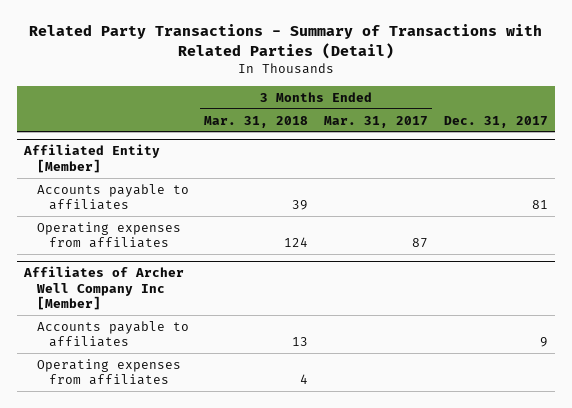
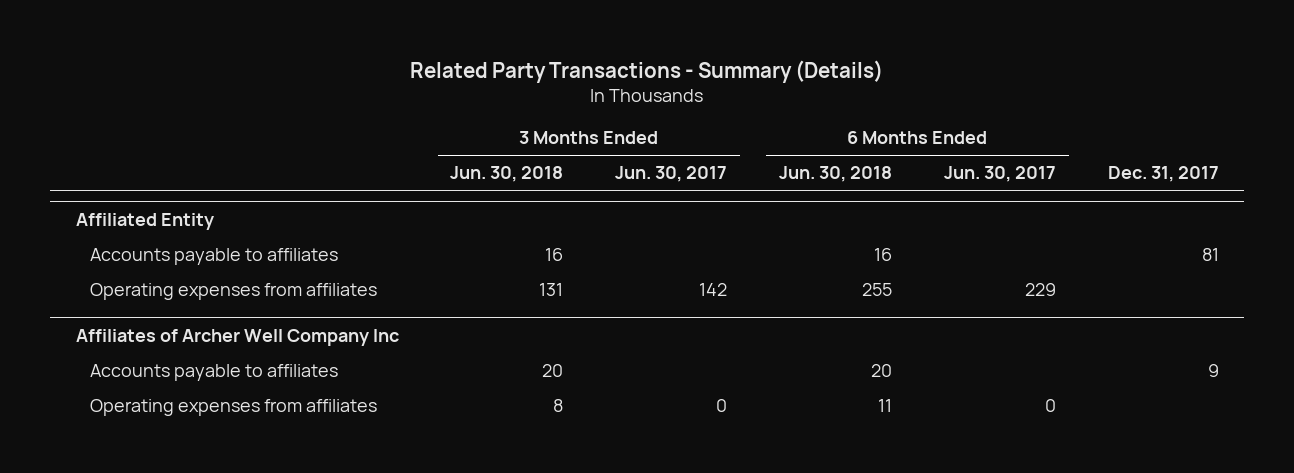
- Related Party Transactions - Summary of Transactions with Related Parties (Detail)
+ Related Party Transactions - Summary (Details)
- | 3 Months Ended Mar. 31, 2018 | 3 Months Ended Mar. 31, 2017 | Dec. 31, 2017
+ | 3 Months Ended Jun. 30, 2018 | 3 Months Ended Jun. 30, 2017 | 6 Months Ended Jun. 30, 2018 | 6 Months Ended Jun. 30, 2017 | Dec. 31, 2017
- Affiliated Entity [Member]
+ Affiliated Entity
- Affiliates of Archer Well Company Inc [Member]
+ Affiliates of Archer Well Company Inc

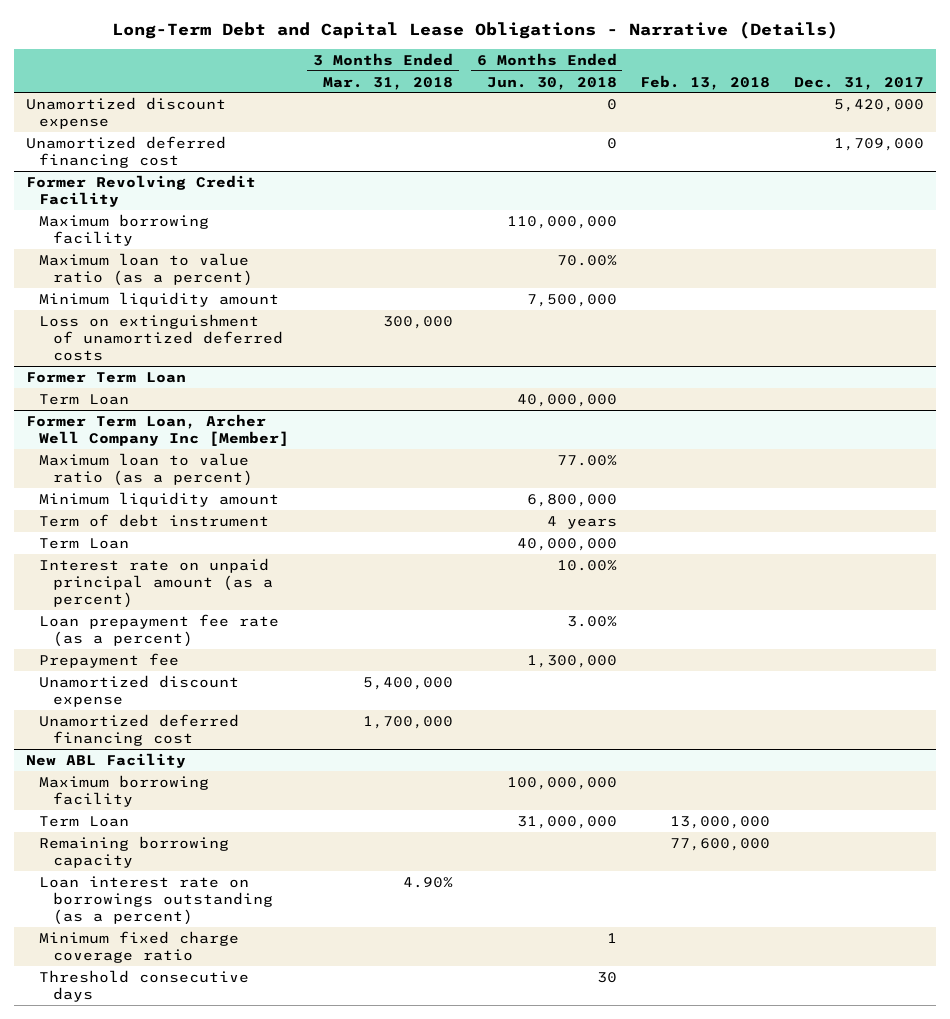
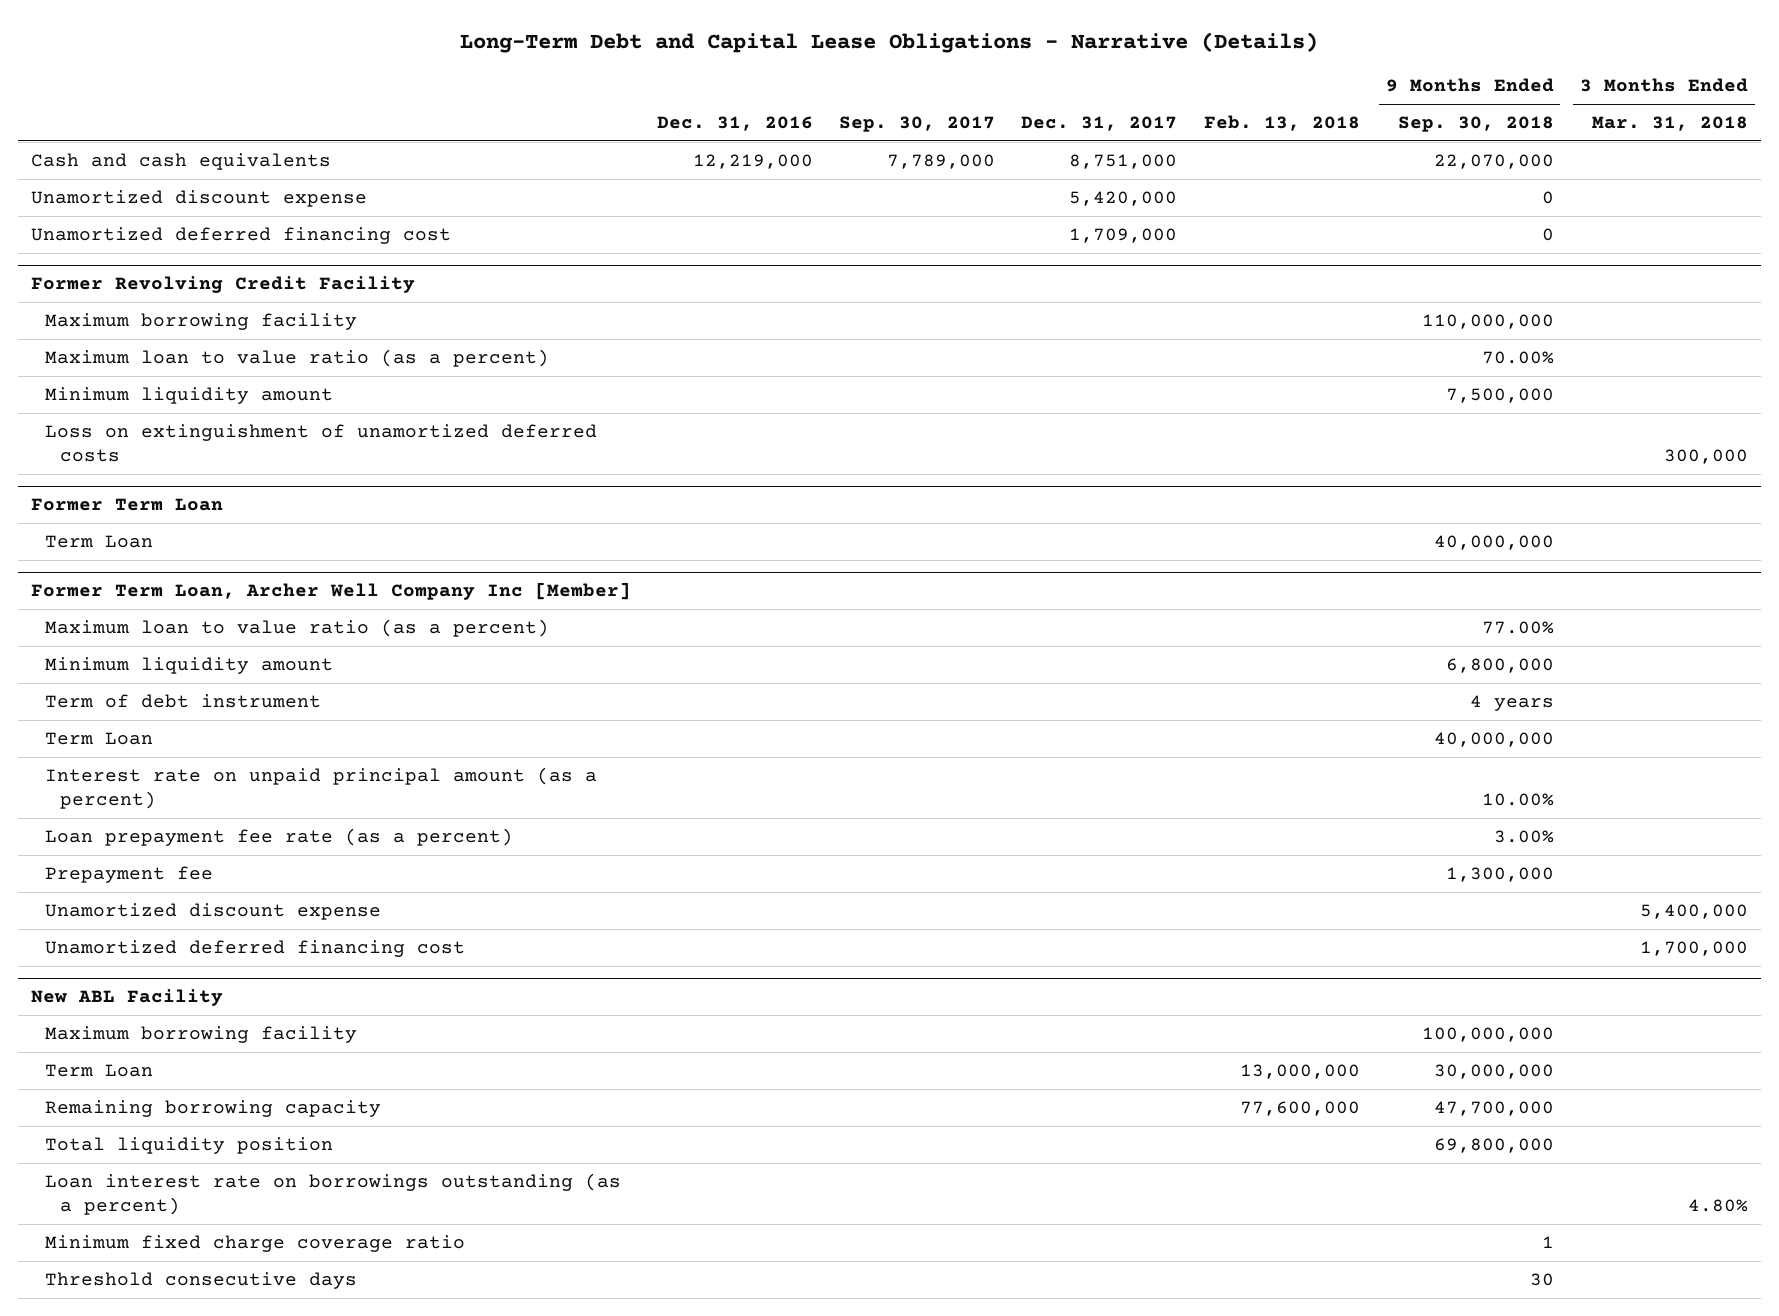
- | 3 Months Ended Mar. 31, 2018 | 6 Months Ended Jun. 30, 2018 | Feb. 13, 2018 | Dec. 31, 2017
+ | Dec. 31, 2016 | Sep. 30, 2017 | Dec. 31, 2017 | Feb. 13, 2018 | 9 Months Ended Sep. 30, 2018 | 3 Months Ended Mar. 31, 2018
+ Cash and cash equivalents | 12,219,000 | 7,789,000 | 8,751,000 | | 22,070,000 |
@ New ABL Facility
- Loan interest rate on borrowings outstanding (as a percent) | 4.90% | | |
+ Total liquidity position | | | | | 69,800,000 |
+ Loan interest rate on borrowings outstanding (as a percent) | | | | | | 4.80%

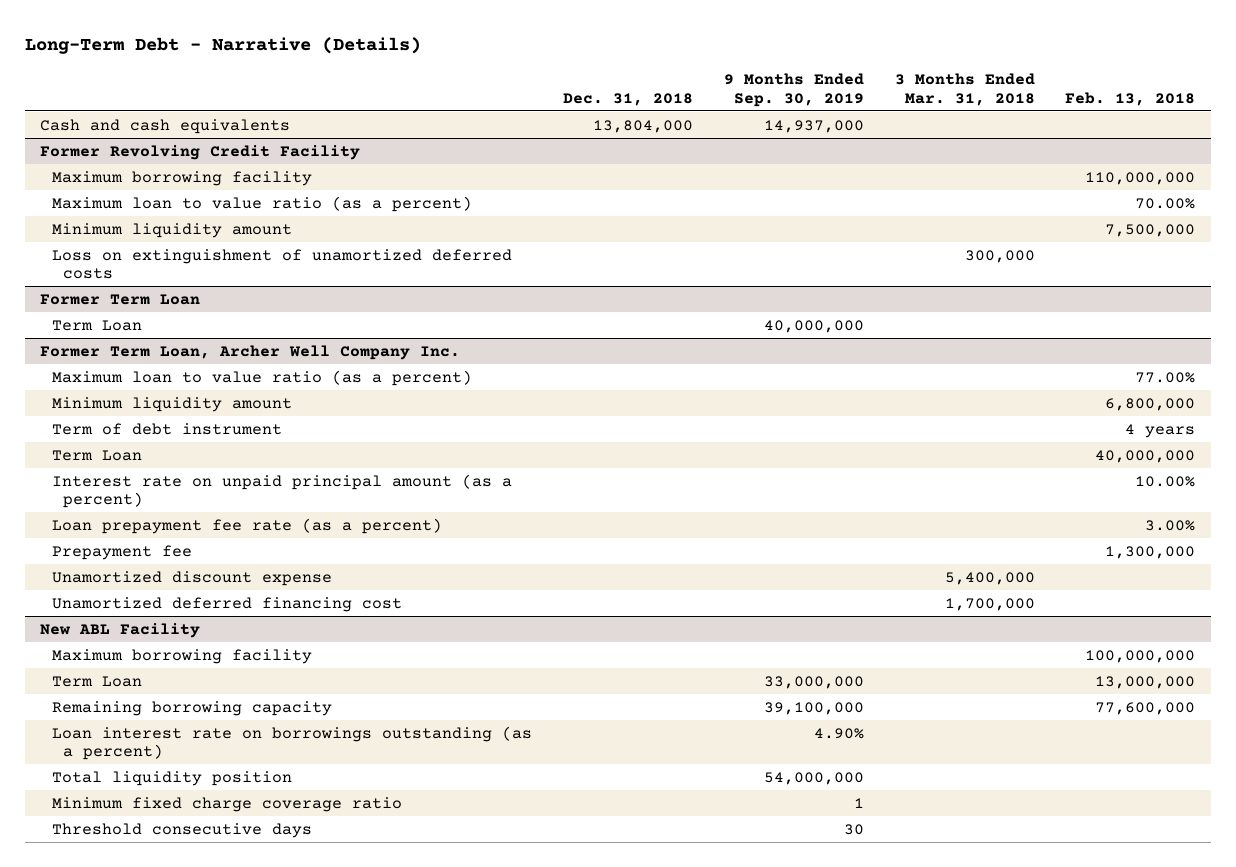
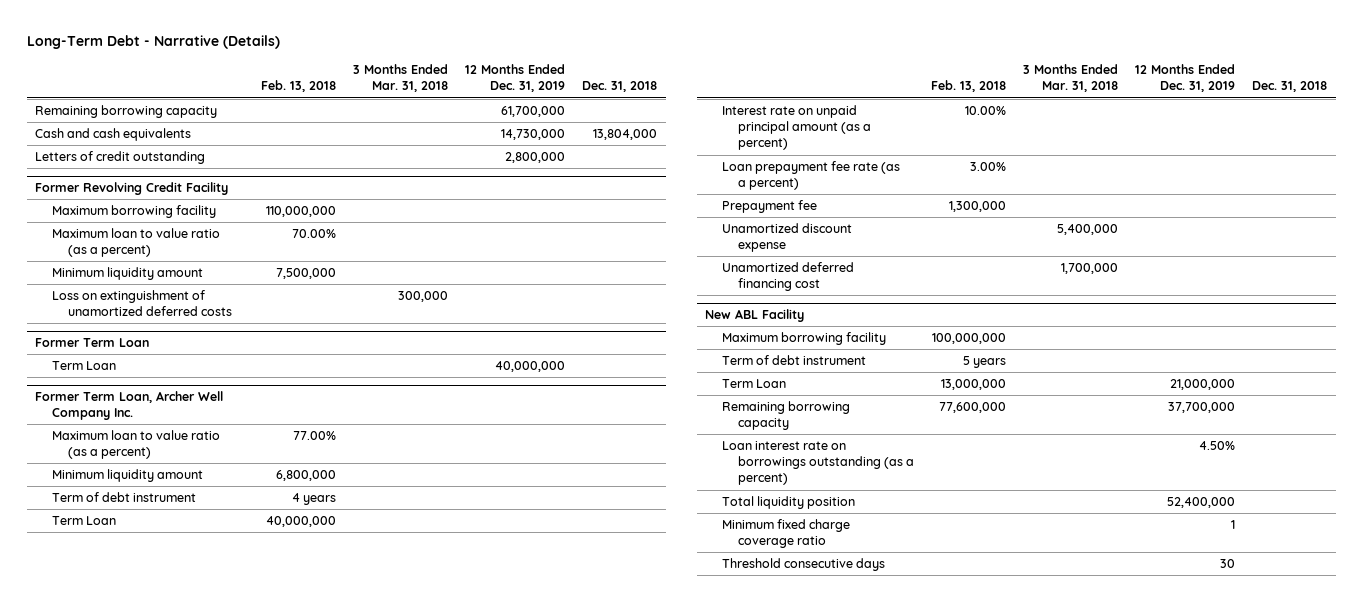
- | Dec. 31, 2018 | 9 Months Ended Sep. 30, 2019 | 3 Months Ended Mar. 31, 2018 | Feb. 13, 2018
+ | Feb. 13, 2018 | 3 Months Ended Mar. 31, 2018 | 12 Months Ended Dec. 31, 2019 | Dec. 31, 2018
+ Remaining borrowing capacity | | | 61,700,000 |
+ Letters of credit outstanding | | | 2,800,000 |
@ New ABL Facility
+ Term of debt instrument | 5 years | | |

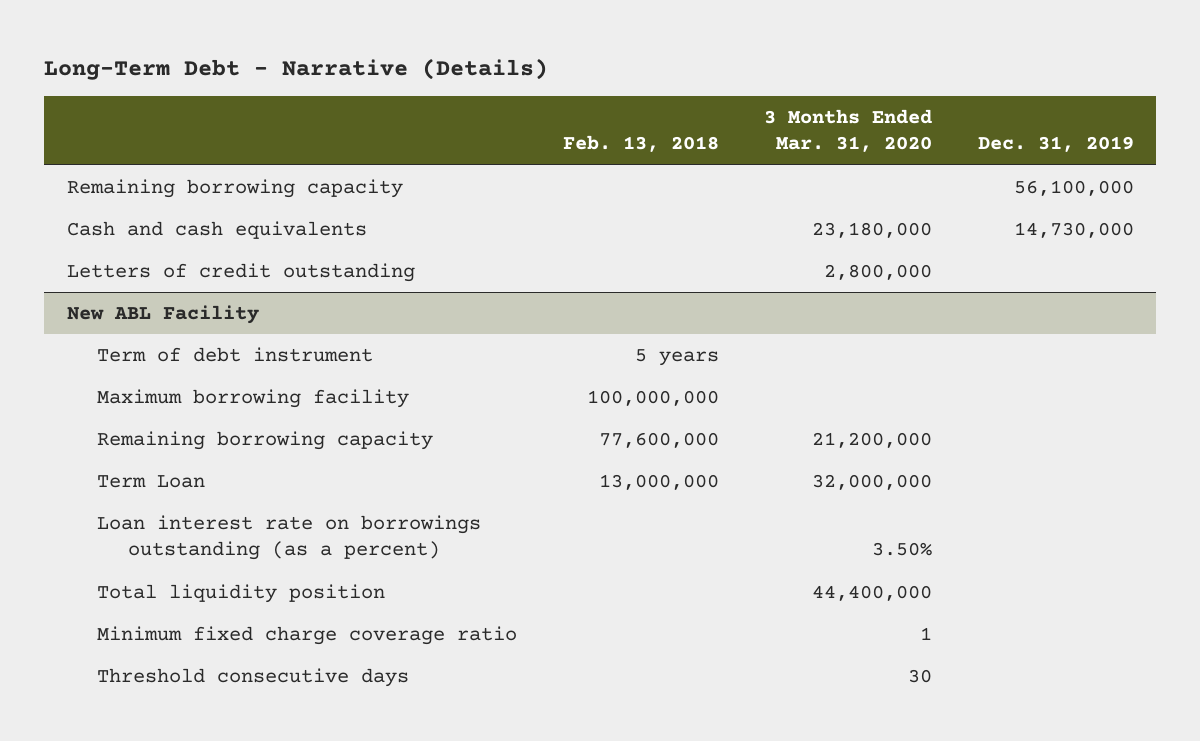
- | Feb. 13, 2018 | 3 Months Ended Mar. 31, 2018 | 12 Months Ended Dec. 31, 2019 | Dec. 31, 2018
+ | Feb. 13, 2018 | 3 Months Ended Mar. 31, 2020 | Dec. 31, 2019
- Former Revolving Credit Facility
- Maximum borrowing facility | 110,000,000 | | |
- Maximum loan to value ratio (as a percent) | 70.00% | | |
- Minimum liquidity amount | 7,500,000 | | |
- Loss on extinguishment of unamortized deferred costs | | 300,000 | |
- Former Term Loan
- Term Loan | | | 40,000,000 |
- Former Term Loan, Archer Well Company Inc.
- Maximum loan to value ratio (as a percent) | 77.00% | | |
- Minimum liquidity amount | 6,800,000 | | |
- Term of debt instrument | 4 years | | |
- Term Loan | 40,000,000 | | |
- Interest rate on unpaid principal amount (as a percent) | 10.00% | | |
- Loan prepayment fee rate (as a percent) | 3.00% | | |
- Prepayment fee | 1,300,000 | | |
- Unamortized discount expense | | 5,400,000 | |
- Unamortized deferred financing cost | | 1,700,000 | |
@ New ABL Facility
moved down: Maximum borrowing facility | 100,000,000 | |
moved down: Term Loan | 13,000,000 | 32,000,000 |

